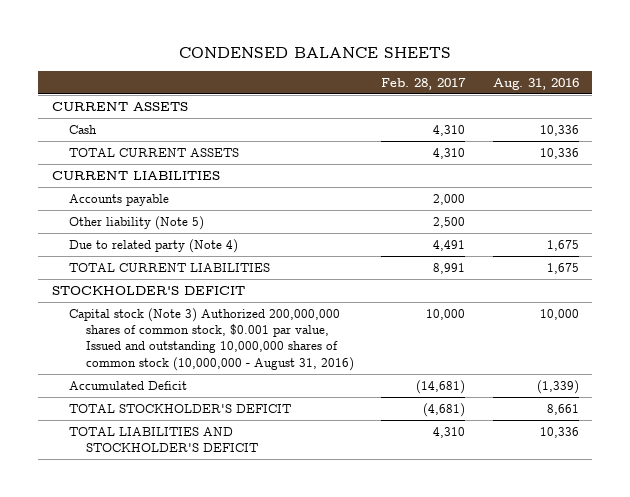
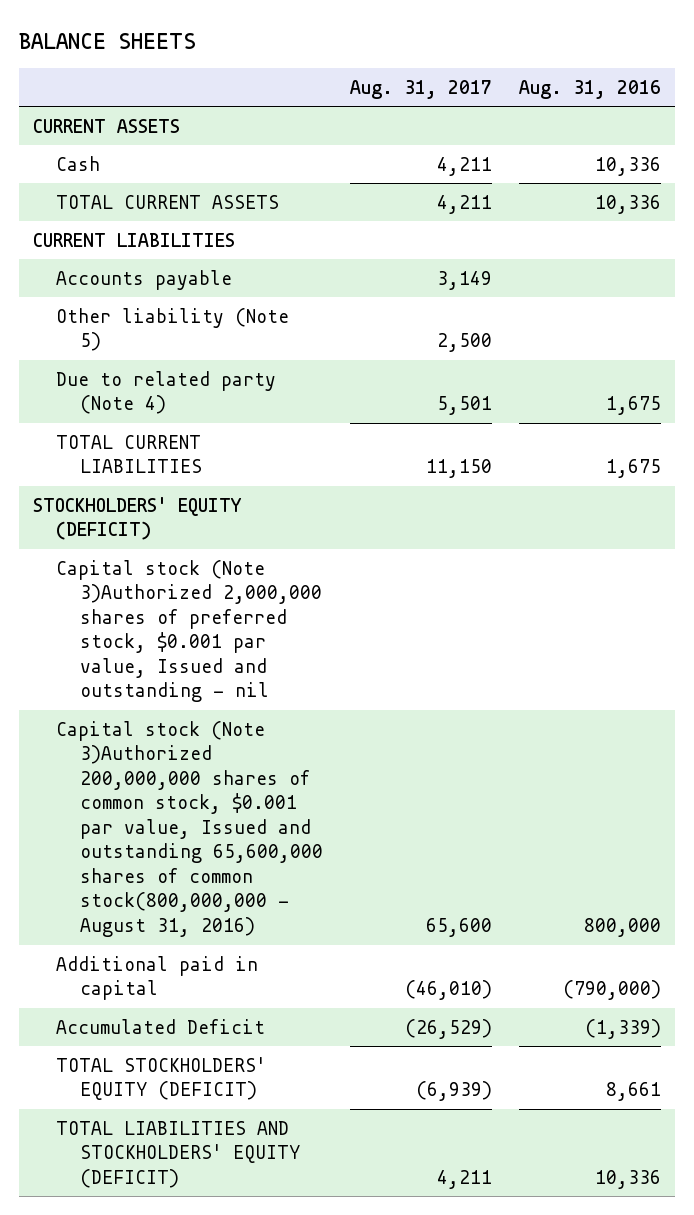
- CONDENSED BALANCE SHEETS
+ BALANCE SHEETS
- | Feb. 28, 2017 | Aug. 31, 2016
+ | Aug. 31, 2017 | Aug. 31, 2016
- STOCKHOLDER'S DEFICIT
- Capital stock (Note 3) Authorized 200,000,000 shares of common stock, $0.001 par value, Issued and outstanding 10,000,000 shares of common stock (10,000,000 - August 31, 2016) | 10,000 | 10,000
+ STOCKHOLDERS' EQUITY (DEFICIT)
+ Capital stock (Note 3)Authorized 2,000,000 shares of preferred stock, $0.001 par value, Issued and outstanding - nil
+ Capital stock (Note 3)Authorized 200,000,000 shares of common stock, $0.001 par value, Issued and outstanding 65,600,000 shares of common stock(800,000,000 - August 31, 2016) | 65,600 | 800,000
+ Additional paid in capital | (46,010) | (790,000)
- TOTAL STOCKHOLDER'S DEFICIT | (4,681) | 8,661
- TOTAL LIABILITIES AND STOCKHOLDER'S DEFICIT | 4,310 | 10,336
+ TOTAL STOCKHOLDERS' EQUITY (DEFICIT) | (6,939) | 8,661
+ TOTAL LIABILITIES AND STOCKHOLDERS' EQUITY (DEFICIT) | 4,211 | 10,336

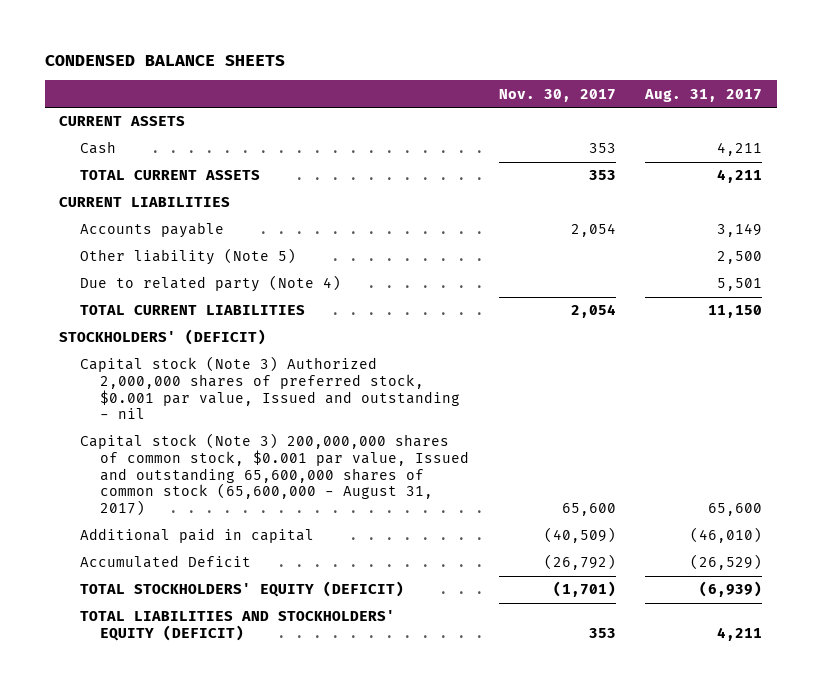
- BALANCE SHEETS
+ CONDENSED BALANCE SHEETS
- | Aug. 31, 2017 | Aug. 31, 2016
+ | Nov. 30, 2017 | Aug. 31, 2017
- STOCKHOLDERS' EQUITY (DEFICIT)
- Capital stock (Note 3)Authorized 2,000,000 shares of preferred stock, $0.001 par value, Issued and outstanding - nil
- Capital stock (Note 3)Authorized 200,000,000 shares of common stock, $0.001 par value, Issued and outstanding 65,600,000 shares of common stock(800,000,000 - August 31, 2016) | 65,600 | 800,000
+ STOCKHOLDERS' (DEFICIT)
+ Capital stock (Note 3) Authorized 2,000,000 shares of preferred stock, $0.001 par value, Issued and outstanding - nil
+ Capital stock (Note 3) 200,000,000 shares of common stock, $0.001 par value, Issued and outstanding 65,600,000 shares of common stock (65,600,000 - August 31, 2017) | 65,600 | 65,600

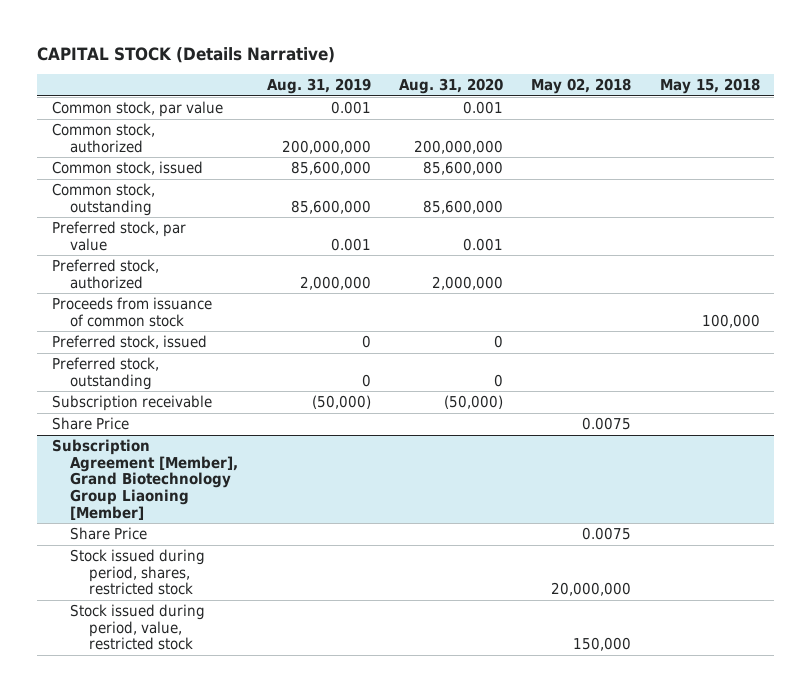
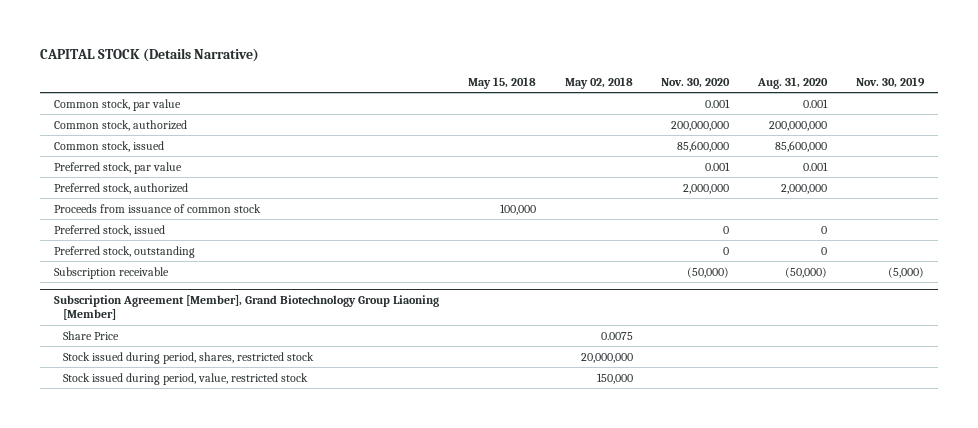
- | Aug. 31, 2019 | Aug. 31, 2020 | May 02, 2018 | May 15, 2018
+ | May 15, 2018 | May 02, 2018 | Nov. 30, 2020 | Aug. 31, 2020 | Nov. 30, 2019
- Common stock, outstanding | 85,600,000 | 85,600,000 | |
- Share Price | | | 0.0075 |

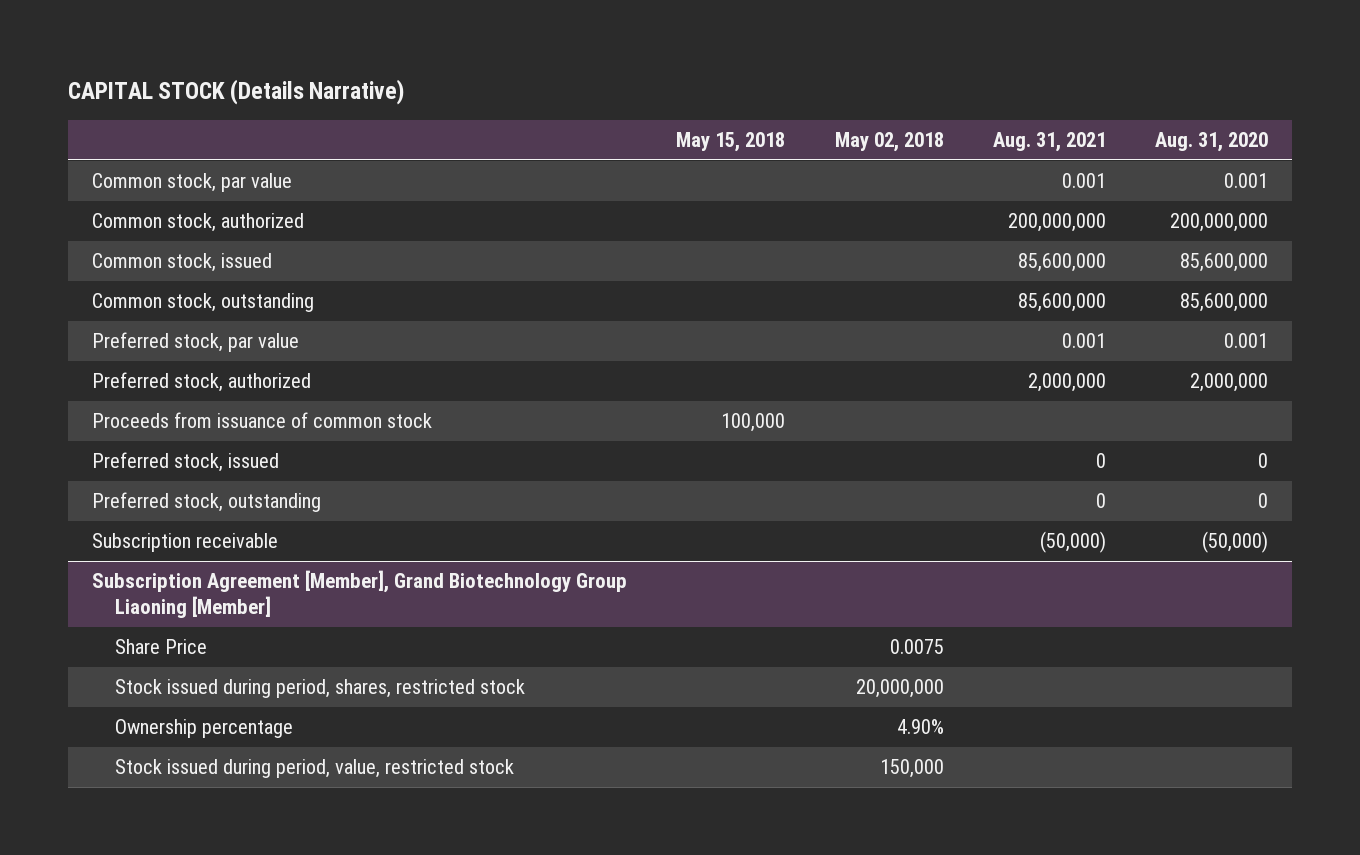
- | May 15, 2018 | May 02, 2018 | Nov. 30, 2020 | Aug. 31, 2020 | Nov. 30, 2019
+ | May 15, 2018 | May 02, 2018 | Aug. 31, 2021 | Aug. 31, 2020
+ Common stock, outstanding | | | 85,600,000 | 85,600,000
@ Subscription Agreement [Member], Grand Biotechnology Group Liaoning [Member]
+ Ownership percentage | | 4.90% | |

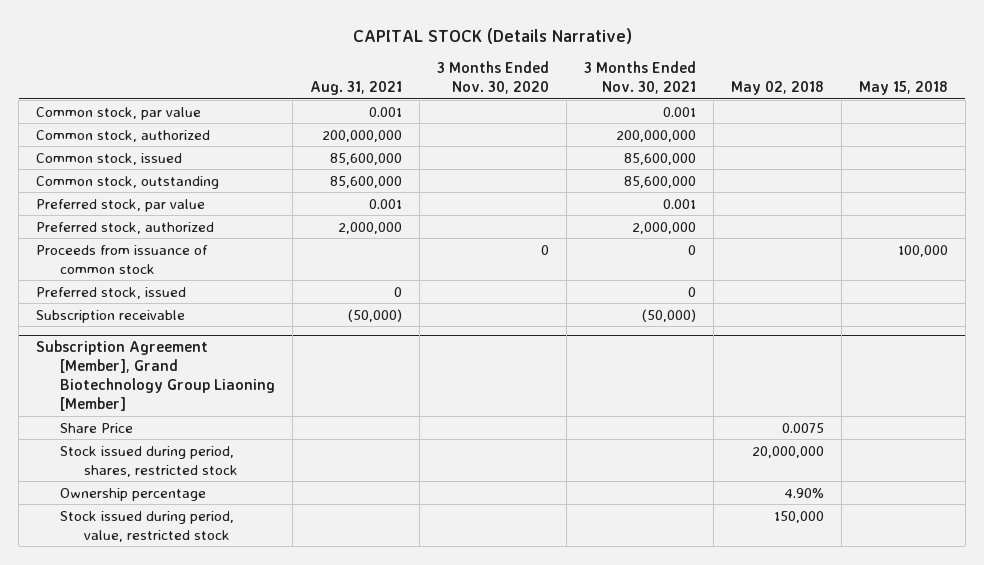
- | May 15, 2018 | May 02, 2018 | Aug. 31, 2021 | Aug. 31, 2020
+ | Aug. 31, 2021 | 3 Months Ended Nov. 30, 2020 | 3 Months Ended Nov. 30, 2021 | May 02, 2018 | May 15, 2018
- Preferred stock, outstanding | | | 0 | 0

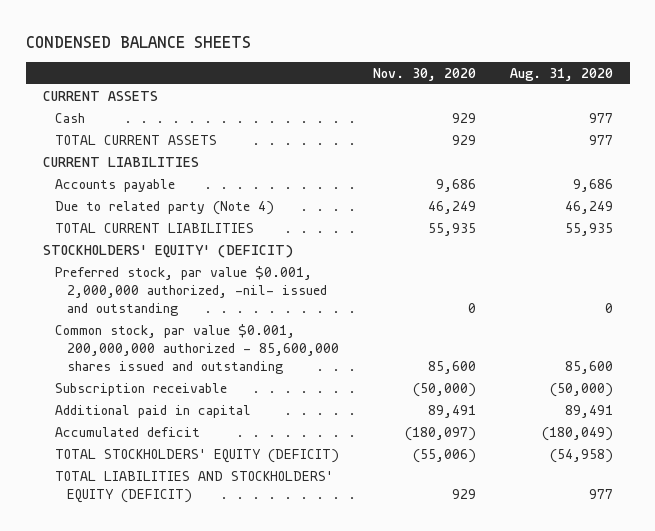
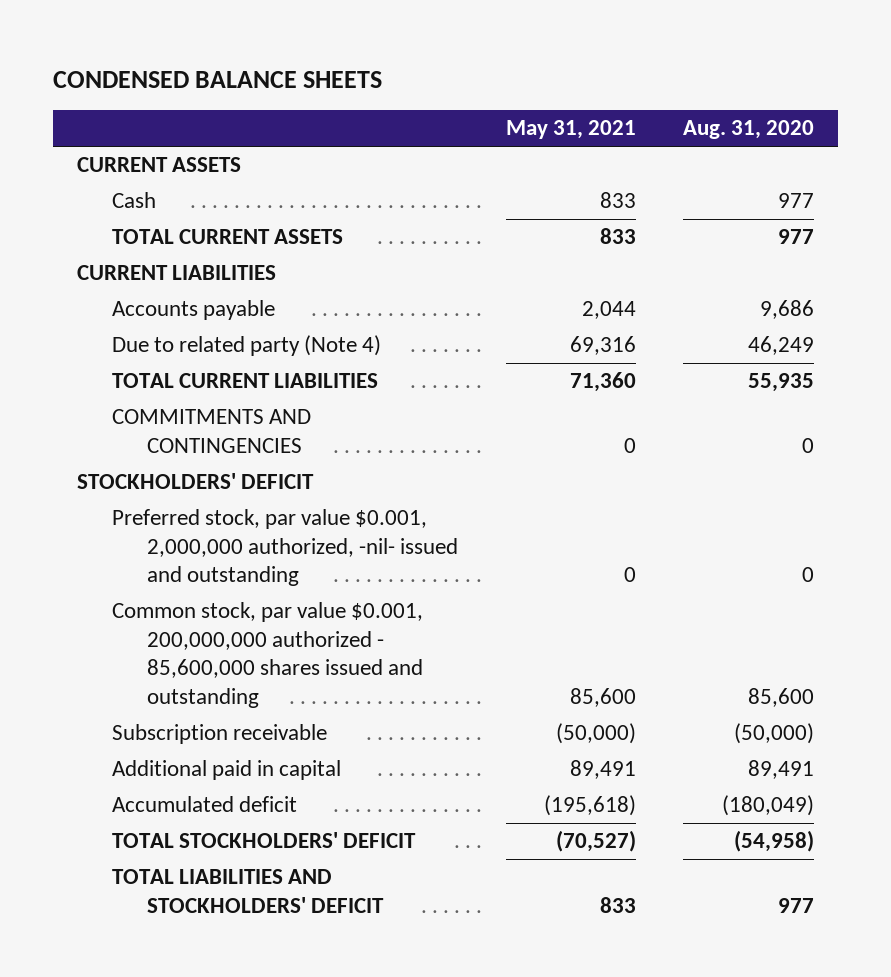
- | Nov. 30, 2020 | Aug. 31, 2020
+ | May 31, 2021 | Aug. 31, 2020
- STOCKHOLDERS' EQUITY' (DEFICIT)
+ COMMITMENTS AND CONTINGENCIES | 0 | 0
+ STOCKHOLDERS' DEFICIT
- TOTAL STOCKHOLDERS' EQUITY (DEFICIT) | (55,006) | (54,958)
- TOTAL LIABILITIES AND STOCKHOLDERS' EQUITY (DEFICIT) | 929 | 977
+ TOTAL STOCKHOLDERS' DEFICIT | (70,527) | (54,958)
+ TOTAL LIABILITIES AND STOCKHOLDERS' DEFICIT | 833 | 977

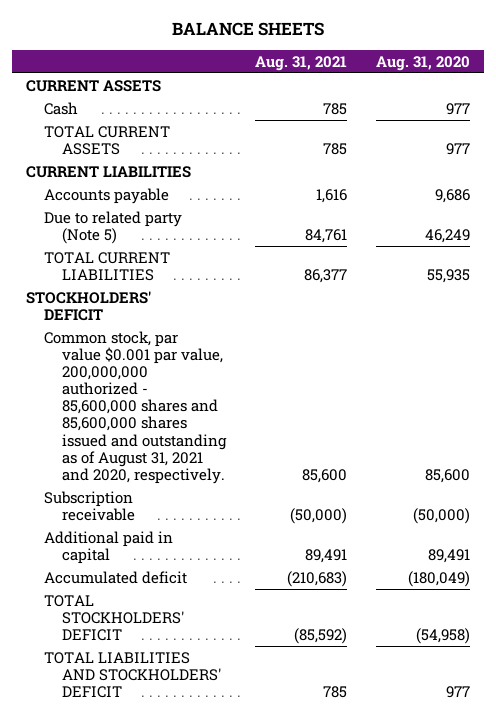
- CONDENSED BALANCE SHEETS
+ BALANCE SHEETS
- | May 31, 2021 | Aug. 31, 2020
+ | Aug. 31, 2021 | Aug. 31, 2020
- Due to related party (Note 4) | 69,316 | 46,249
+ Due to related party (Note 5) | 84,761 | 46,249
- COMMITMENTS AND CONTINGENCIES | 0 | 0
- Preferred stock, par value $0.001, 2,000,000 authorized, -nil- issued and outstanding | 0 | 0
- Common stock, par value $0.001, 200,000,000 authorized - 85,600,000 shares issued and outstanding | 85,600 | 85,600
+ Common stock, par value $0.001 par value, 200,000,000 authorized - 85,600,000 shares and 85,600,000 shares issued and outstanding as of August 31, 2021 and 2020, respectively. | 85,600 | 85,600

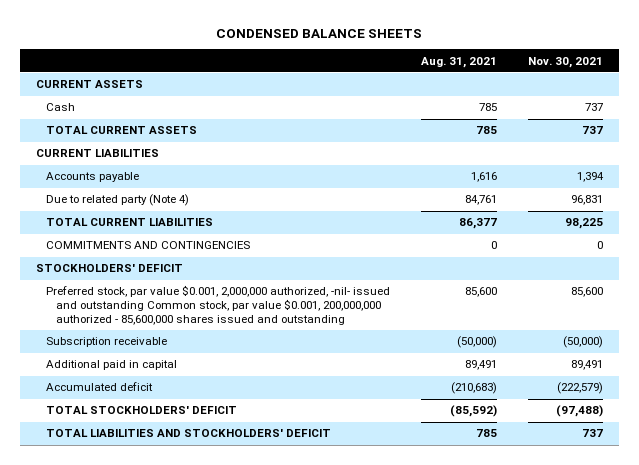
- BALANCE SHEETS
+ CONDENSED BALANCE SHEETS
- | Aug. 31, 2021 | Aug. 31, 2020
+ | Aug. 31, 2021 | Nov. 30, 2021
- Due to related party (Note 5) | 84,761 | 46,249
+ Due to related party (Note 4) | 84,761 | 96,831
+ COMMITMENTS AND CONTINGENCIES | 0 | 0
- Common stock, par value $0.001 par value, 200,000,000 authorized - 85,600,000 shares and 85,600,000 shares issued and outstanding as of August 31, 2021 and 2020, respectively. | 85,600 | 85,600
+ Preferred stock, par value $0.001, 2,000,000 authorized, -nil- issued and outstanding Common stock, par value $0.001, 200,000,000 authorized - 85,600,000 shares issued and outstanding | 85,600 | 85,600

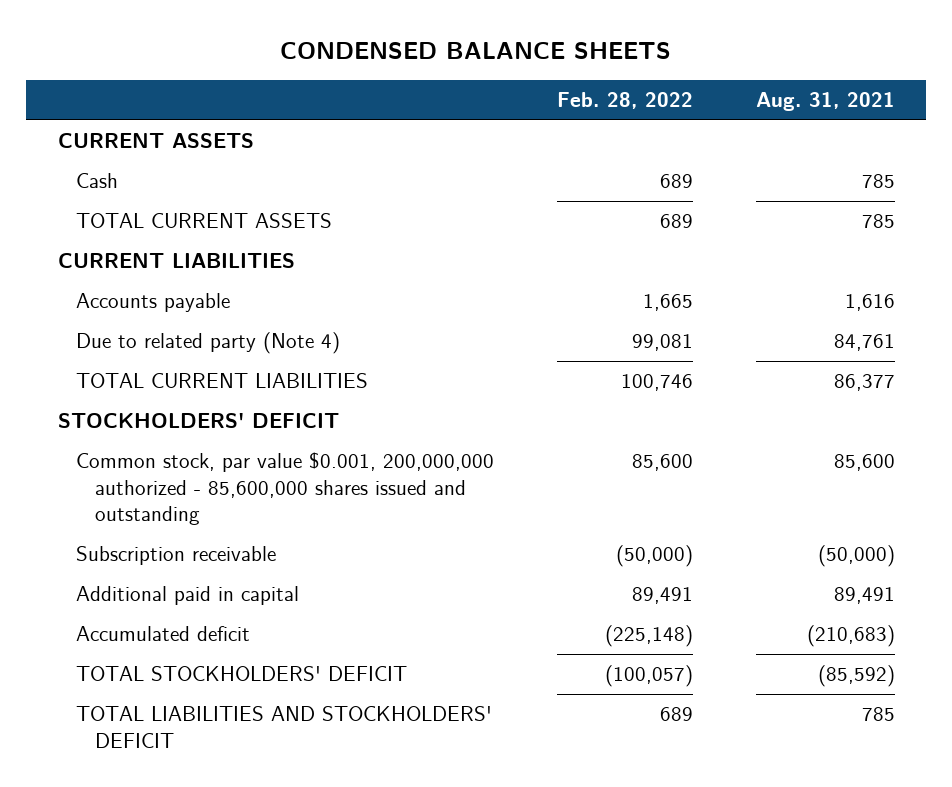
- | Aug. 31, 2021 | Nov. 30, 2021
+ | Feb. 28, 2022 | Aug. 31, 2021
- COMMITMENTS AND CONTINGENCIES | 0 | 0
- Preferred stock, par value $0.001, 2,000,000 authorized, -nil- issued and outstanding Common stock, par value $0.001, 200,000,000 authorized - 85,600,000 shares issued and outstanding | 85,600 | 85,600
+ Common stock, par value $0.001, 200,000,000 authorized - 85,600,000 shares issued and outstanding | 85,600 | 85,600

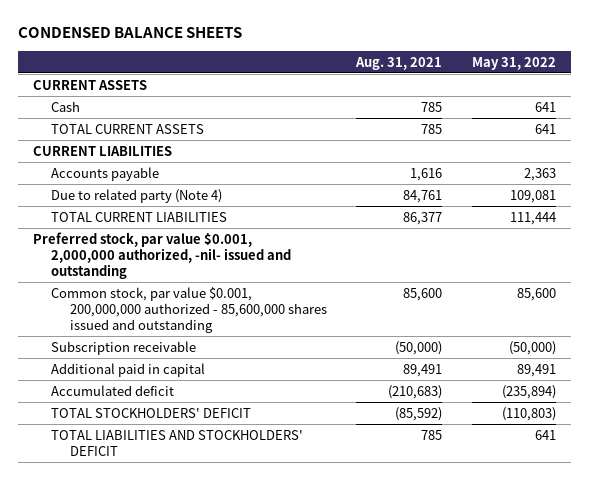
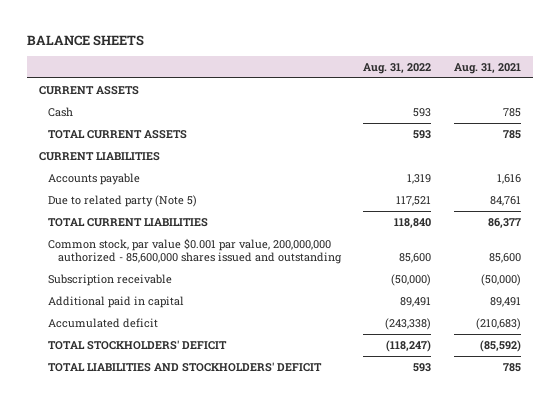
- CONDENSED BALANCE SHEETS
+ BALANCE SHEETS
- | Aug. 31, 2021 | May 31, 2022
+ | Aug. 31, 2022 | Aug. 31, 2021
- Due to related party (Note 4) | 84,761 | 109,081
+ Due to related party (Note 5) | 117,521 | 84,761
- Preferred stock, par value $0.001, 2,000,000 authorized, -nil- issued and outstanding
- Common stock, par value $0.001, 200,000,000 authorized - 85,600,000 shares issued and outstanding | 85,600 | 85,600
+ Common stock, par value $0.001 par value, 200,000,000 authorized - 85,600,000 shares issued and outstanding | 85,600 | 85,600

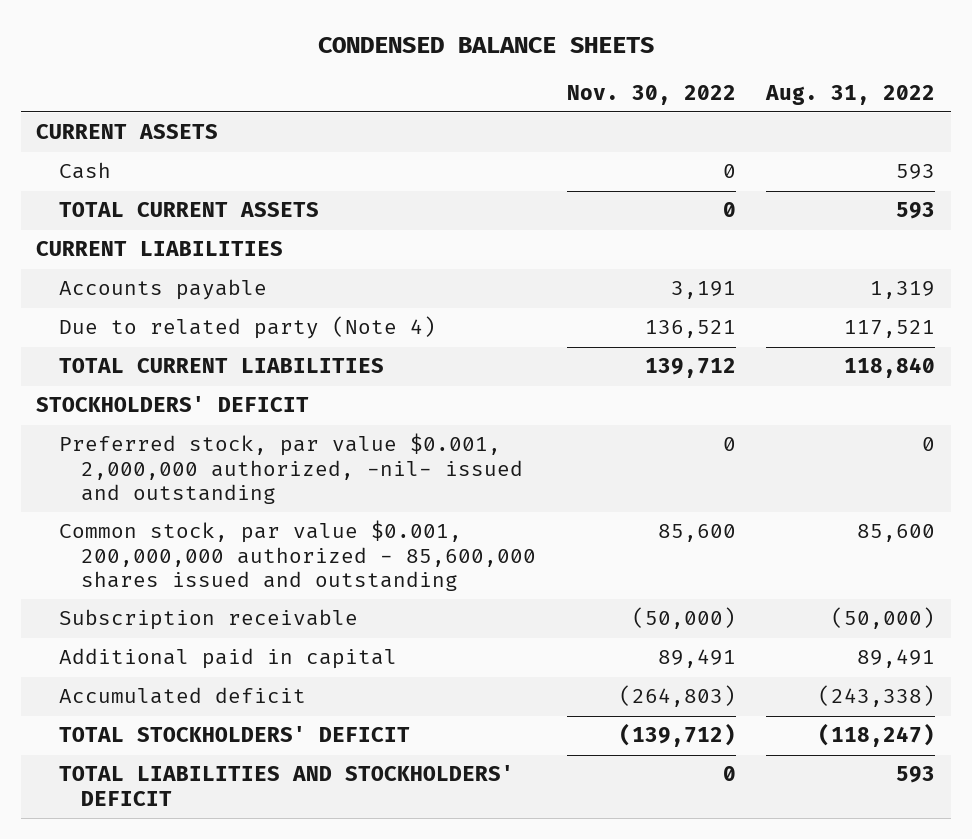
- BALANCE SHEETS
+ CONDENSED BALANCE SHEETS
- | Aug. 31, 2022 | Aug. 31, 2021
+ | Nov. 30, 2022 | Aug. 31, 2022
- Due to related party (Note 5) | 117,521 | 84,761
+ Due to related party (Note 4) | 136,521 | 117,521
- Common stock, par value $0.001 par value, 200,000,000 authorized - 85,600,000 shares issued and outstanding | 85,600 | 85,600
+ STOCKHOLDERS' DEFICIT
+ Preferred stock, par value $0.001, 2,000,000 authorized, -nil- issued and outstanding | 0 | 0
+ Common stock, par value $0.001, 200,000,000 authorized - 85,600,000 shares issued and outstanding | 85,600 | 85,600

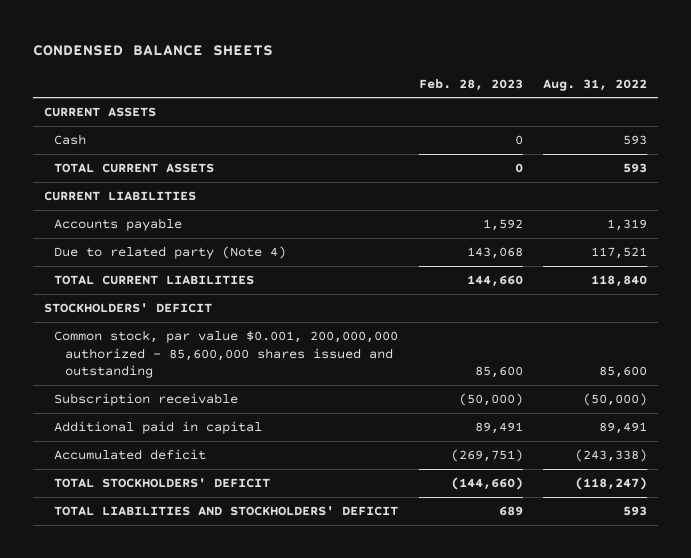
- | Nov. 30, 2022 | Aug. 31, 2022
+ | Feb. 28, 2023 | Aug. 31, 2022
- Preferred stock, par value $0.001, 2,000,000 authorized, -nil- issued and outstanding | 0 | 0

